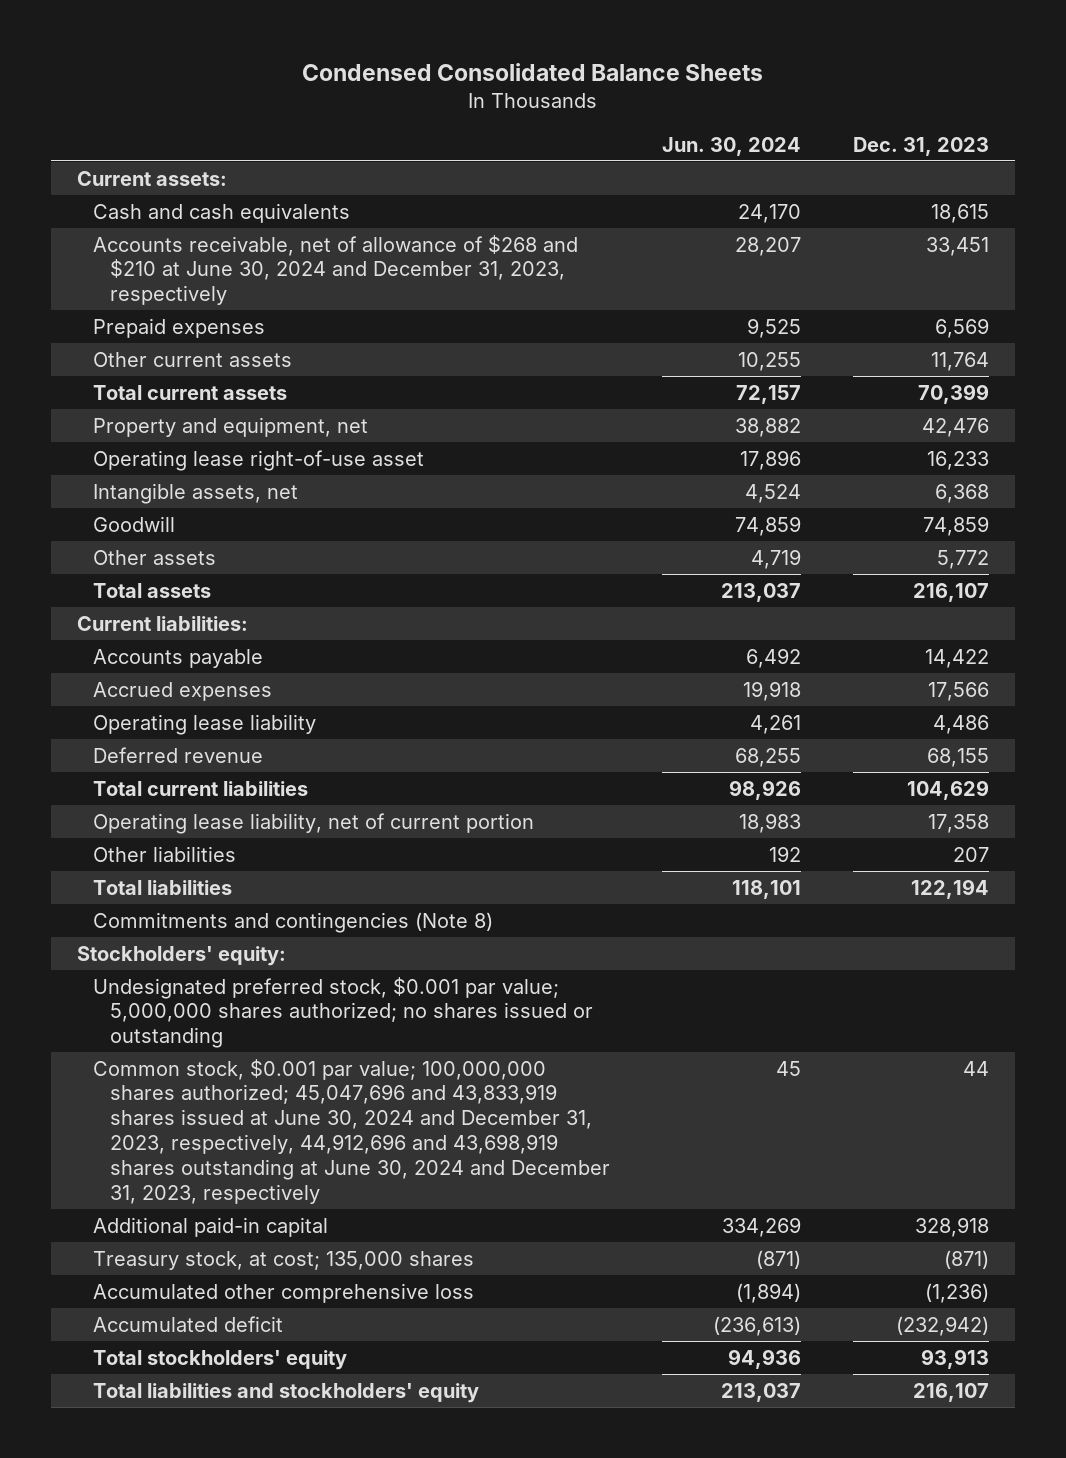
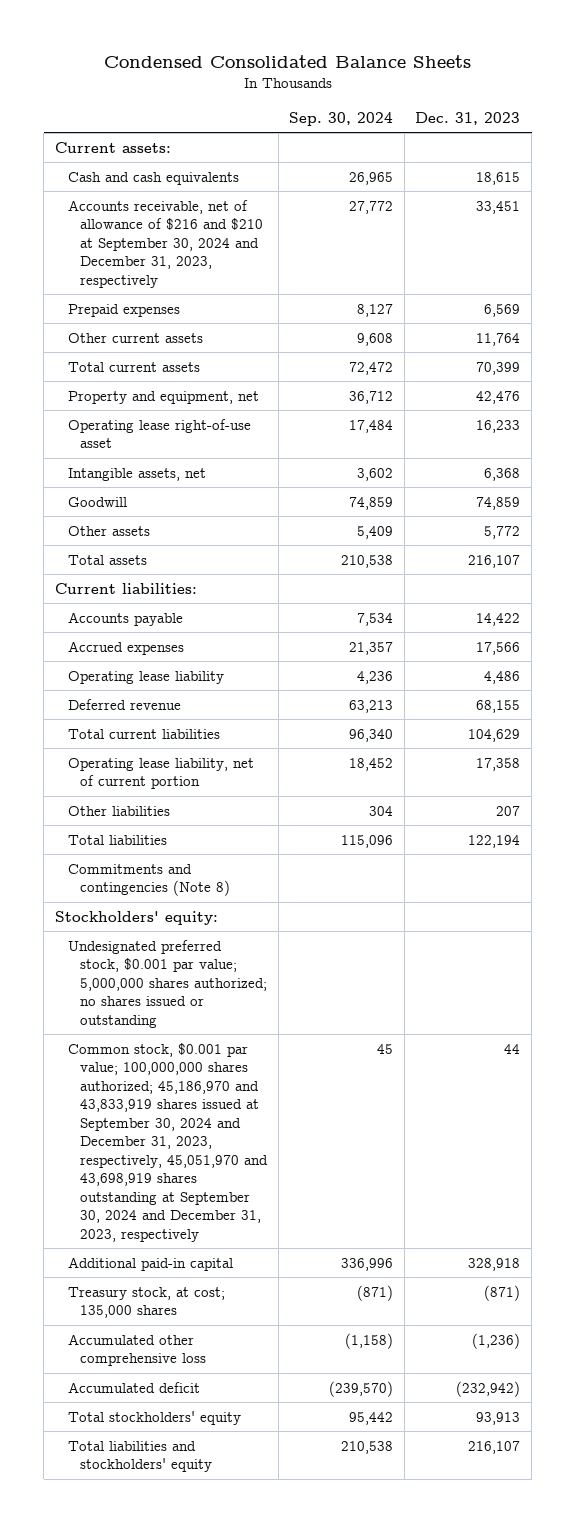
- | Jun. 30, 2024 | Dec. 31, 2023
+ | Sep. 30, 2024 | Dec. 31, 2023
- Accounts receivable, net of allowance of $268 and $210 at June 30, 2024 and December 31, 2023, respectively | 28,207 | 33,451
+ Accounts receivable, net of allowance of $216 and $210 at September 30, 2024 and December 31, 2023, respectively | 27,772 | 33,451
- Common stock, $0.001 par value; 100,000,000 shares authorized; 45,047,696 and 43,833,919 shares issued at June 30, 2024 and December 31, 2023, respectively, 44,912,696 and 43,698,919 shares outstanding at June 30, 2024 and December 31, 2023, respectively | 45 | 44
+ Common stock, $0.001 par value; 100,000,000 shares authorized; 45,186,970 and 43,833,919 shares issued at September 30, 2024 and December 31, 2023, respectively, 45,051,970 and 43,698,919 shares outstanding at September 30, 2024 and December 31, 2023, respectively | 45 | 44

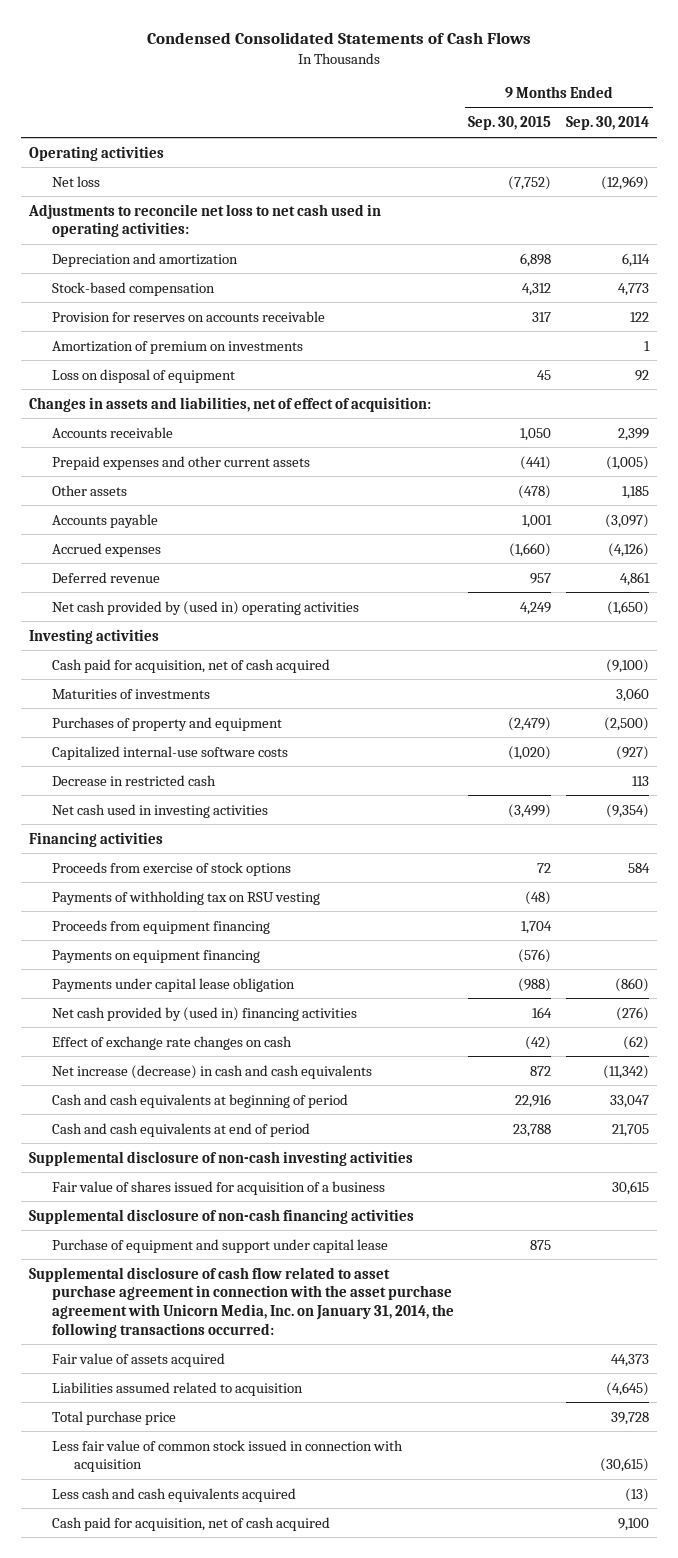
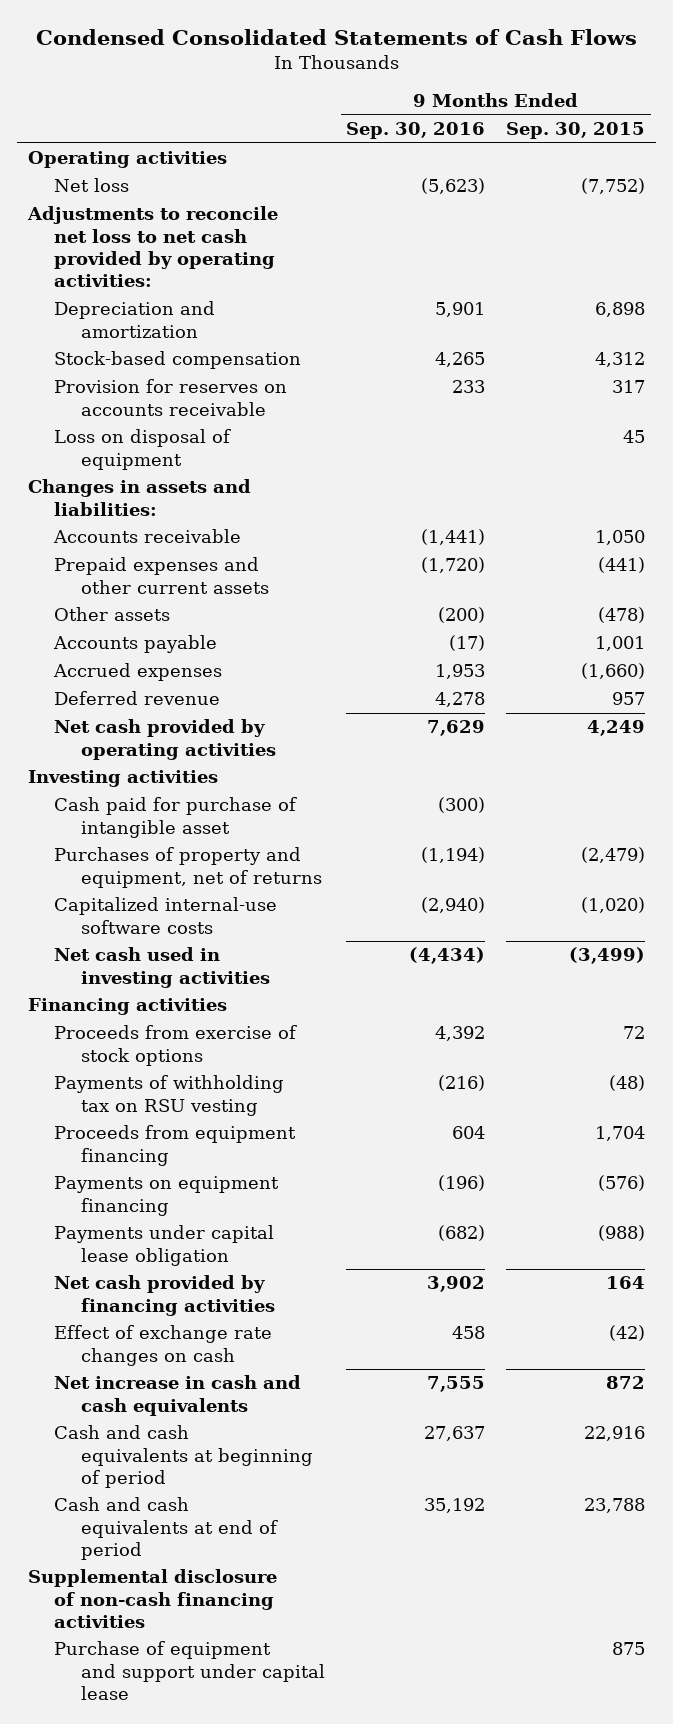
- | 9 Months Ended Sep. 30, 2015 | 9 Months Ended Sep. 30, 2014
+ | 9 Months Ended Sep. 30, 2016 | 9 Months Ended Sep. 30, 2015
- Adjustments to reconcile net loss to net cash used in operating activities:
+ Adjustments to reconcile net loss to net cash provided by operating activities:
- Amortization of premium on investments | | 1
- Changes in assets and liabilities, net of effect of acquisition:
+ Changes in assets and liabilities:
- Net cash provided by (used in) operating activities | 4,249 | (1,650)
+ Net cash provided by operating activities | 7,629 | 4,249
- Cash paid for acquisition, net of cash acquired | | (9,100)
- Maturities of investments | | 3,060
- Purchases of property and equipment | (2,479) | (2,500)
+ Cash paid for purchase of intangible asset | (300) |
+ Purchases of property and equipment, net of returns | (1,194) | (2,479)
- Decrease in restricted cash | | 113
- Net cash provided by (used in) financing activities | 164 | (276)
+ Net cash provided by financing activities | 3,902 | 164
- Net increase (decrease) in cash and cash equivalents | 872 | (11,342)
+ Net increase in cash and cash equivalents | 7,555 | 872
- Supplemental disclosure of non-cash investing activities
- Fair value of shares issued for acquisition of a business | | 30,615
- Supplemental disclosure of cash flow related to asset purchase agreement in connection with the asset purchase agreement with Unicorn Media, Inc. on January 31, 2014, the following transactions occurred:
- Fair value of assets acquired | | 44,373
- Liabilities assumed related to acquisition | | (4,645)
- Total purchase price | | 39,728
- Less fair value of common stock issued in connection with acquisition | | (30,615)
- Less cash and cash equivalents acquired | | (13)
- Cash paid for acquisition, net of cash acquired | | 9,100

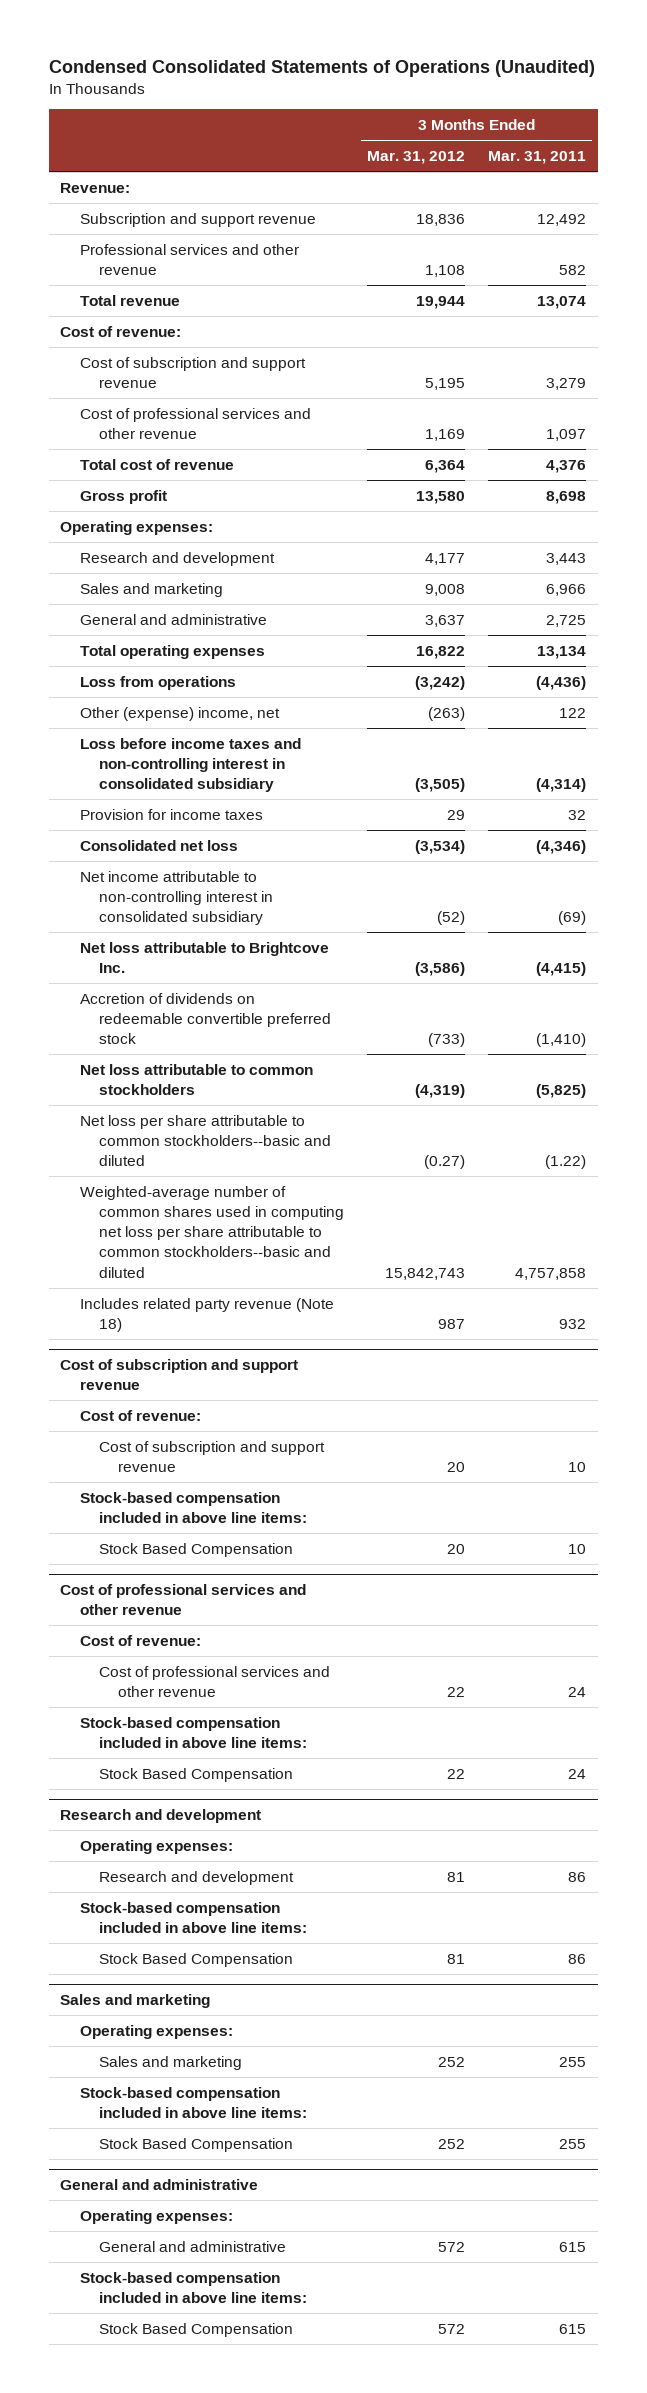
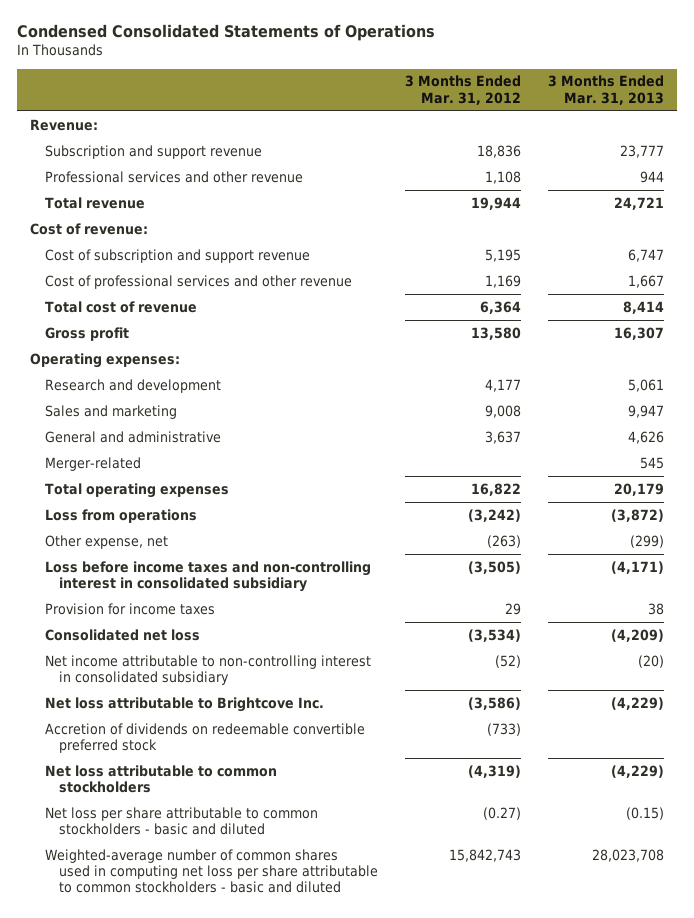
- Condensed Consolidated Statements of Operations (Unaudited)
+ Condensed Consolidated Statements of Operations
- | 3 Months Ended Mar. 31, 2012 | 3 Months Ended Mar. 31, 2011
+ | 3 Months Ended Mar. 31, 2012 | 3 Months Ended Mar. 31, 2013
+ Merger-related | | 545
- Other (expense) income, net | (263) | 122
+ Other expense, net | (263) | (299)
- Net loss per share attributable to common stockholders--basic and diluted | (0.27) | (1.22)
- Weighted-average number of common shares used in computing net loss per share attributable to common stockholders--basic and diluted | 15,842,743 | 4,757,858
- Includes related party revenue (Note 18) | 987 | 932
- Cost of subscription and support revenue
- Cost of revenue:
- Cost of subscription and support revenue | 20 | 10
- Stock-based compensation included in above line items:
- Stock Based Compensation | 20 | 10
- Cost of professional services and other revenue
- Cost of revenue:
- Cost of professional services and other revenue | 22 | 24
- Stock-based compensation included in above line items:
- Stock Based Compensation | 22 | 24
- Research and development
- Operating expenses:
- Research and development | 81 | 86
- Stock-based compensation included in above line items:
- Stock Based Compensation | 81 | 86
- Sales and marketing
- Operating expenses:
- Sales and marketing | 252 | 255
- Stock-based compensation included in above line items:
- Stock Based Compensation | 252 | 255
- General and administrative
- Operating expenses:
- General and administrative | 572 | 615
- Stock-based compensation included in above line items:
- Stock Based Compensation | 572 | 615
+ Net loss per share attributable to common stockholders - basic and diluted | (0.27) | (0.15)
+ Weighted-average number of common shares used in computing net loss per share attributable to common stockholders - basic and diluted | 15,842,743 | 28,023,708

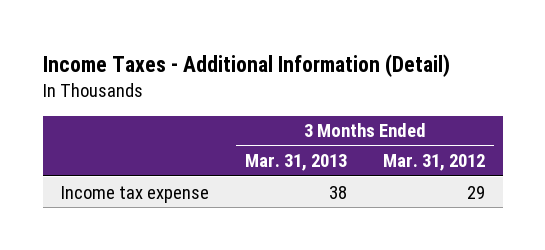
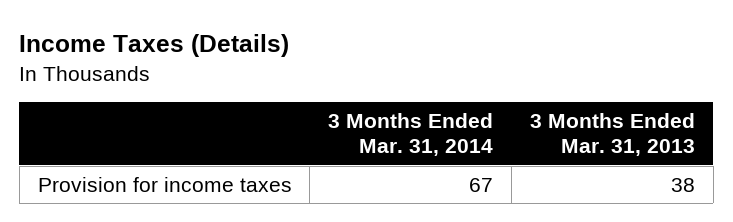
- Income Taxes - Additional Information (Detail)
+ Income Taxes (Details)
- | 3 Months Ended Mar. 31, 2013 | 3 Months Ended Mar. 31, 2012
+ | 3 Months Ended Mar. 31, 2014 | 3 Months Ended Mar. 31, 2013
- Income tax expense | 38 | 29
+ Provision for income taxes | 67 | 38

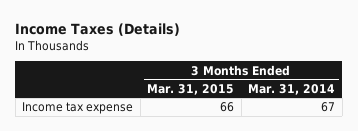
- | 3 Months Ended Mar. 31, 2014 | 3 Months Ended Mar. 31, 2013
+ | 3 Months Ended Mar. 31, 2015 | 3 Months Ended Mar. 31, 2014
- Provision for income taxes | 67 | 38
+ Income tax expense | 66 | 67

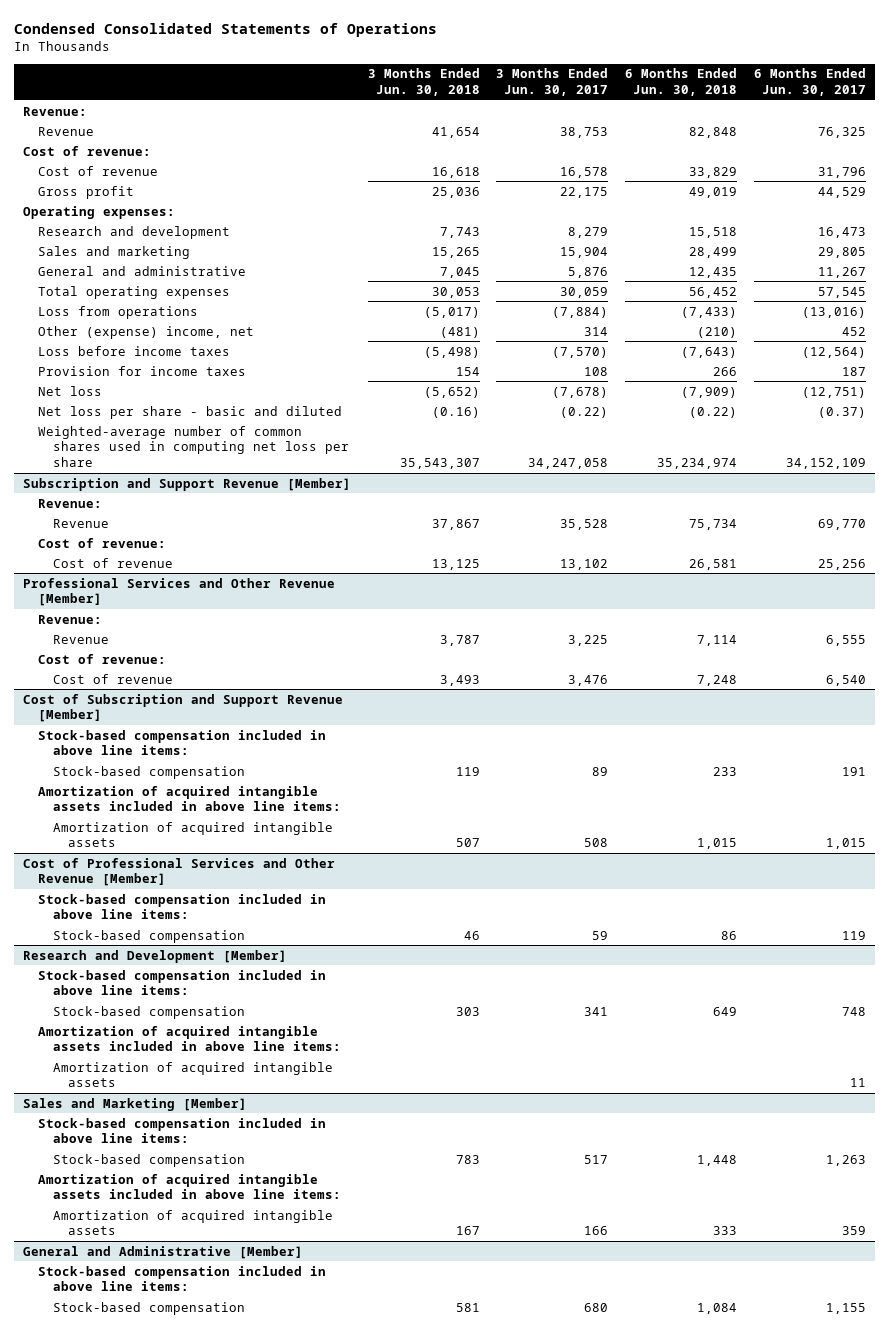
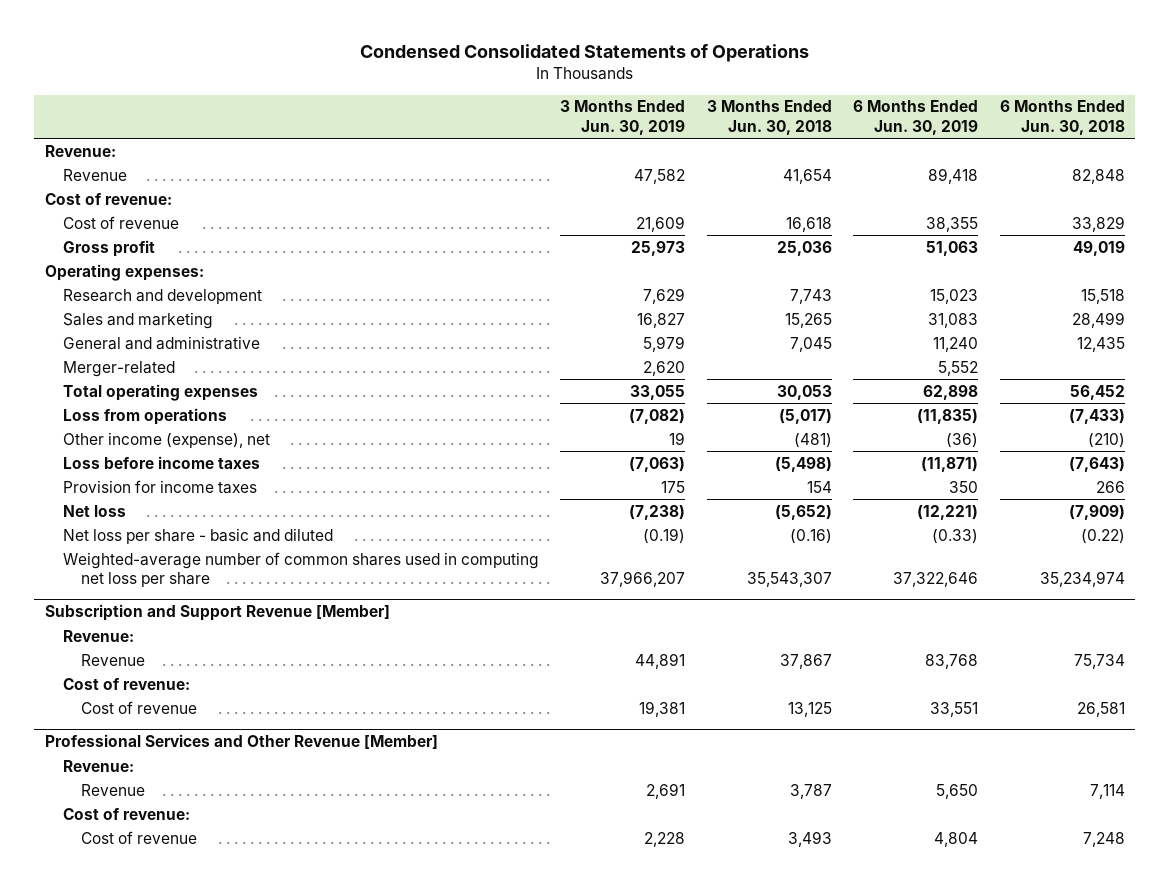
- | 3 Months Ended Jun. 30, 2018 | 3 Months Ended Jun. 30, 2017 | 6 Months Ended Jun. 30, 2018 | 6 Months Ended Jun. 30, 2017
+ | 3 Months Ended Jun. 30, 2019 | 3 Months Ended Jun. 30, 2018 | 6 Months Ended Jun. 30, 2019 | 6 Months Ended Jun. 30, 2018
+ Merger-related | 2,620 | | 5,552 |
- Other (expense) income, net | (481) | 314 | (210) | 452
+ Other income (expense), net | 19 | (481) | (36) | (210)
- Cost of Subscription and Support Revenue [Member]
- Stock-based compensation included in above line items:
- Stock-based compensation | 119 | 89 | 233 | 191
- Amortization of acquired intangible assets included in above line items:
- Amortization of acquired intangible assets | 507 | 508 | 1,015 | 1,015
- Cost of Professional Services and Other Revenue [Member]
- Stock-based compensation included in above line items:
- Stock-based compensation | 46 | 59 | 86 | 119
- Research and Development [Member]
- Stock-based compensation included in above line items:
- Stock-based compensation | 303 | 341 | 649 | 748
- Amortization of acquired intangible assets included in above line items:
- Amortization of acquired intangible assets | | | | 11
- Sales and Marketing [Member]
- Stock-based compensation included in above line items:
- Stock-based compensation | 783 | 517 | 1,448 | 1,263
- Amortization of acquired intangible assets included in above line items:
- Amortization of acquired intangible assets | 167 | 166 | 333 | 359
- General and Administrative [Member]
- Stock-based compensation included in above line items:
- Stock-based compensation | 581 | 680 | 1,084 | 1,155

